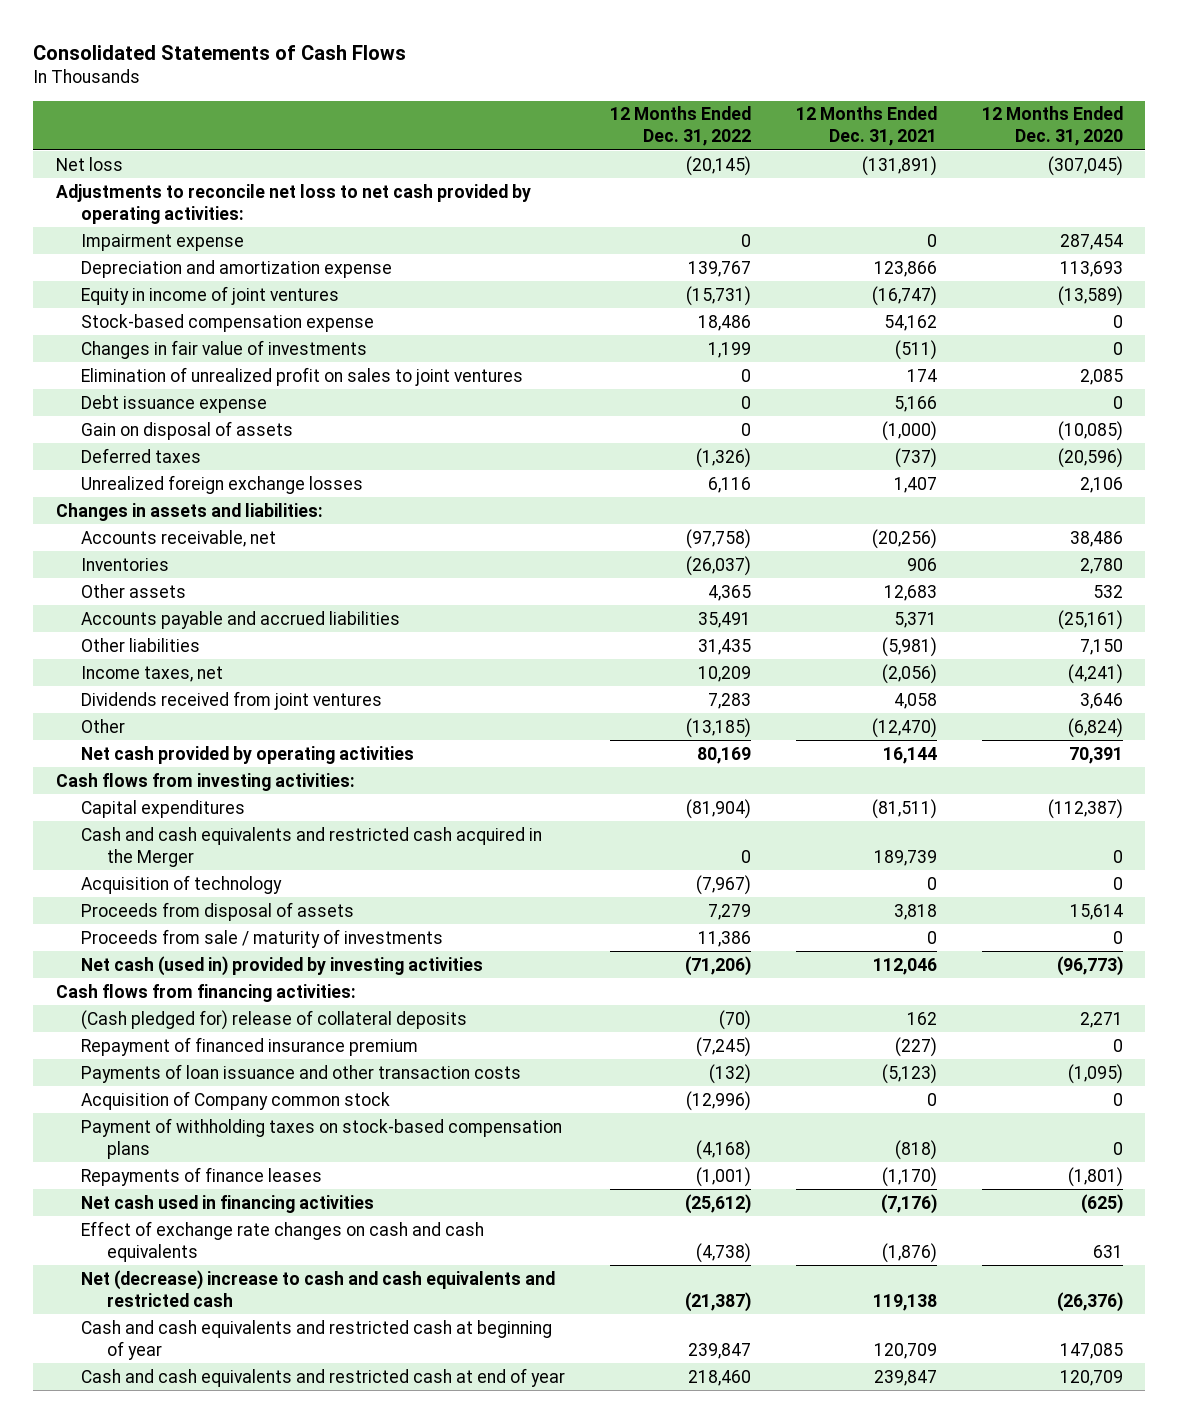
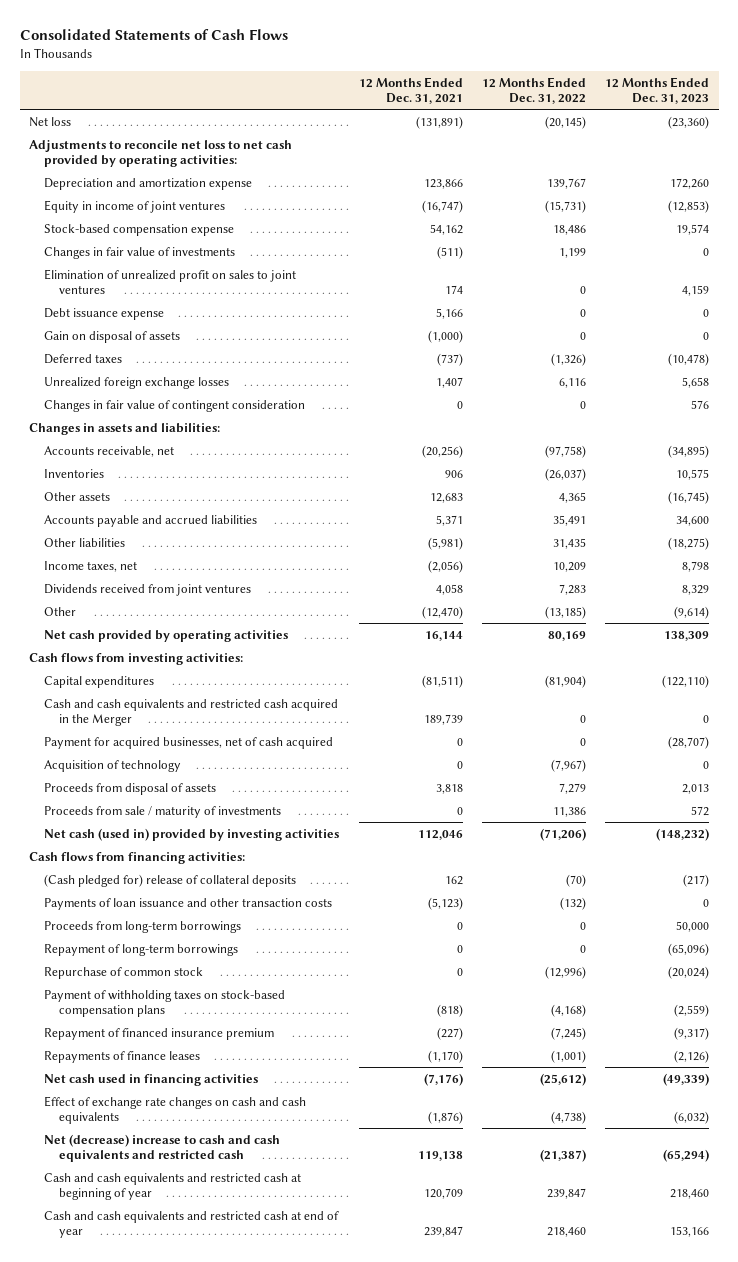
- | 12 Months Ended Dec. 31, 2022 | 12 Months Ended Dec. 31, 2021 | 12 Months Ended Dec. 31, 2020
+ | 12 Months Ended Dec. 31, 2021 | 12 Months Ended Dec. 31, 2022 | 12 Months Ended Dec. 31, 2023
- Impairment expense | 0 | 0 | 287,454
+ Changes in fair value of contingent consideration | 0 | 0 | 576
+ Payment for acquired businesses, net of cash acquired | 0 | 0 | (28,707)
- Acquisition of Company common stock | (12,996) | 0 | 0
+ Proceeds from long-term borrowings | 0 | 0 | 50,000
+ Repayment of long-term borrowings | 0 | 0 | (65,096)
+ Repurchase of common stock | 0 | (12,996) | (20,024)
moved down: Repayment of financed insurance premium | (227) | (7,245) | (9,317)

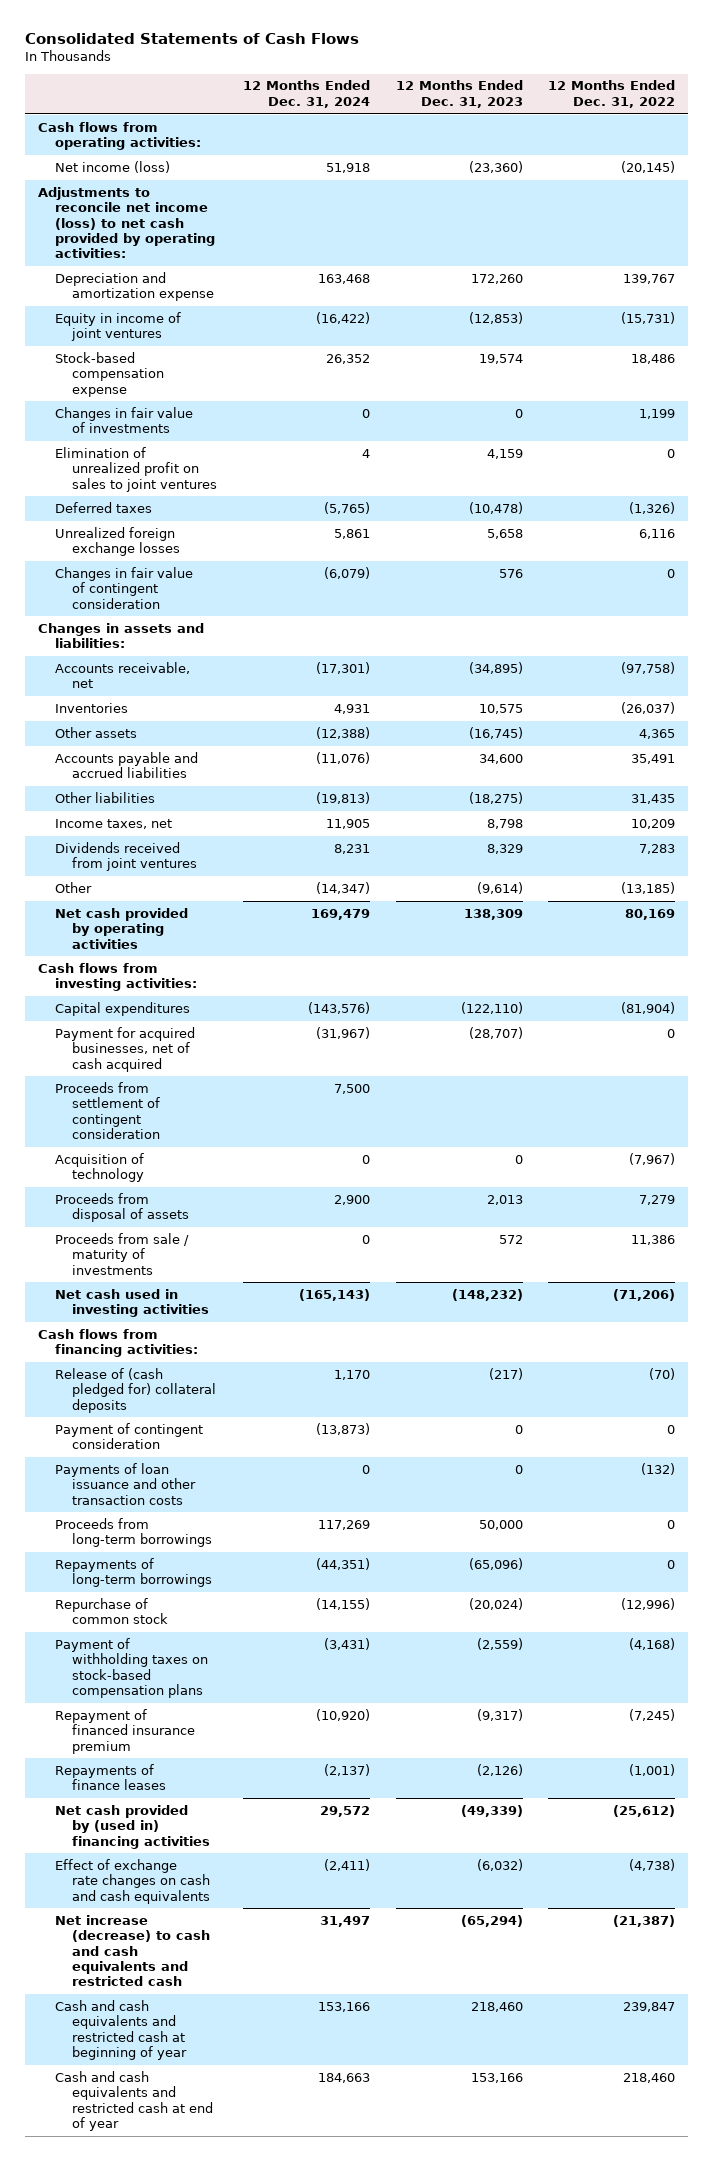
- | 12 Months Ended Dec. 31, 2021 | 12 Months Ended Dec. 31, 2022 | 12 Months Ended Dec. 31, 2023
+ | 12 Months Ended Dec. 31, 2024 | 12 Months Ended Dec. 31, 2023 | 12 Months Ended Dec. 31, 2022
- Net loss | (131,891) | (20,145) | (23,360)
- Adjustments to reconcile net loss to net cash provided by operating activities:
+ Cash flows from operating activities:
+ Net income (loss) | 51,918 | (23,360) | (20,145)
+ Adjustments to reconcile net income (loss) to net cash provided by operating activities:
- Debt issuance expense | 5,166 | 0 | 0
- Gain on disposal of assets | (1,000) | 0 | 0
- Cash and cash equivalents and restricted cash acquired in the Merger | 189,739 | 0 | 0
+ Proceeds from settlement of contingent consideration | 7,500 | |
- Net cash (used in) provided by investing activities | 112,046 | (71,206) | (148,232)
+ Net cash used in investing activities | (165,143) | (148,232) | (71,206)
- (Cash pledged for) release of collateral deposits | 162 | (70) | (217)
+ Release of (cash pledged for) collateral deposits | 1,170 | (217) | (70)
+ Payment of contingent consideration | (13,873) | 0 | 0
- Repayment of long-term borrowings | 0 | 0 | (65,096)
+ Repayments of long-term borrowings | (44,351) | (65,096) | 0
- Net cash used in financing activities | (7,176) | (25,612) | (49,339)
+ Net cash provided by (used in) financing activities | 29,572 | (49,339) | (25,612)
- Net (decrease) increase to cash and cash equivalents and restricted cash | 119,138 | (21,387) | (65,294)
+ Net increase (decrease) to cash and cash equivalents and restricted cash | 31,497 | (65,294) | (21,387)

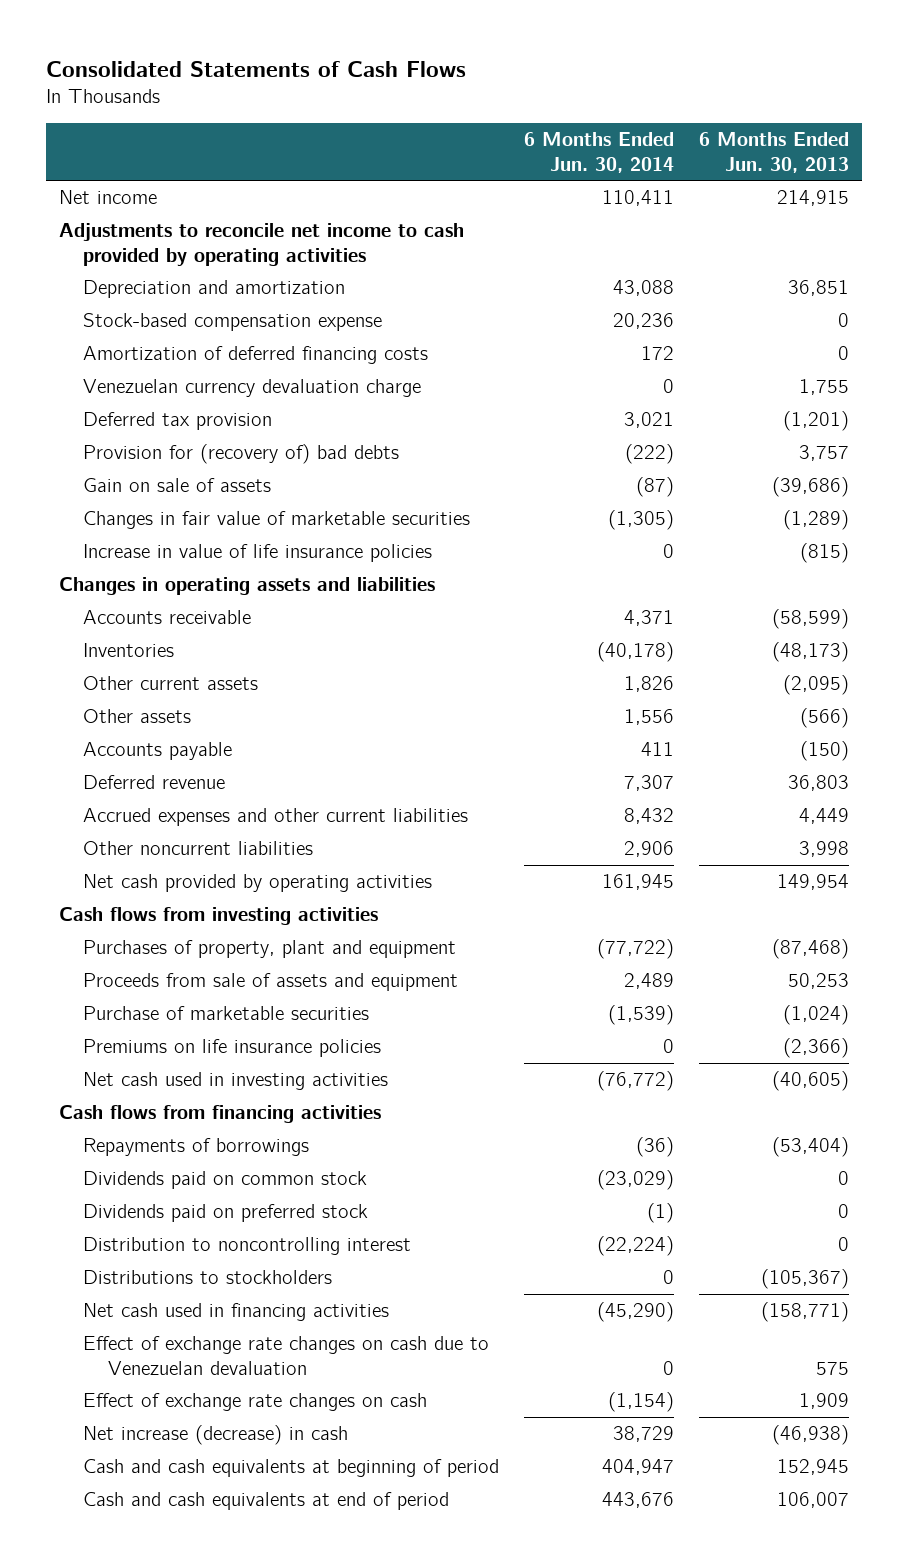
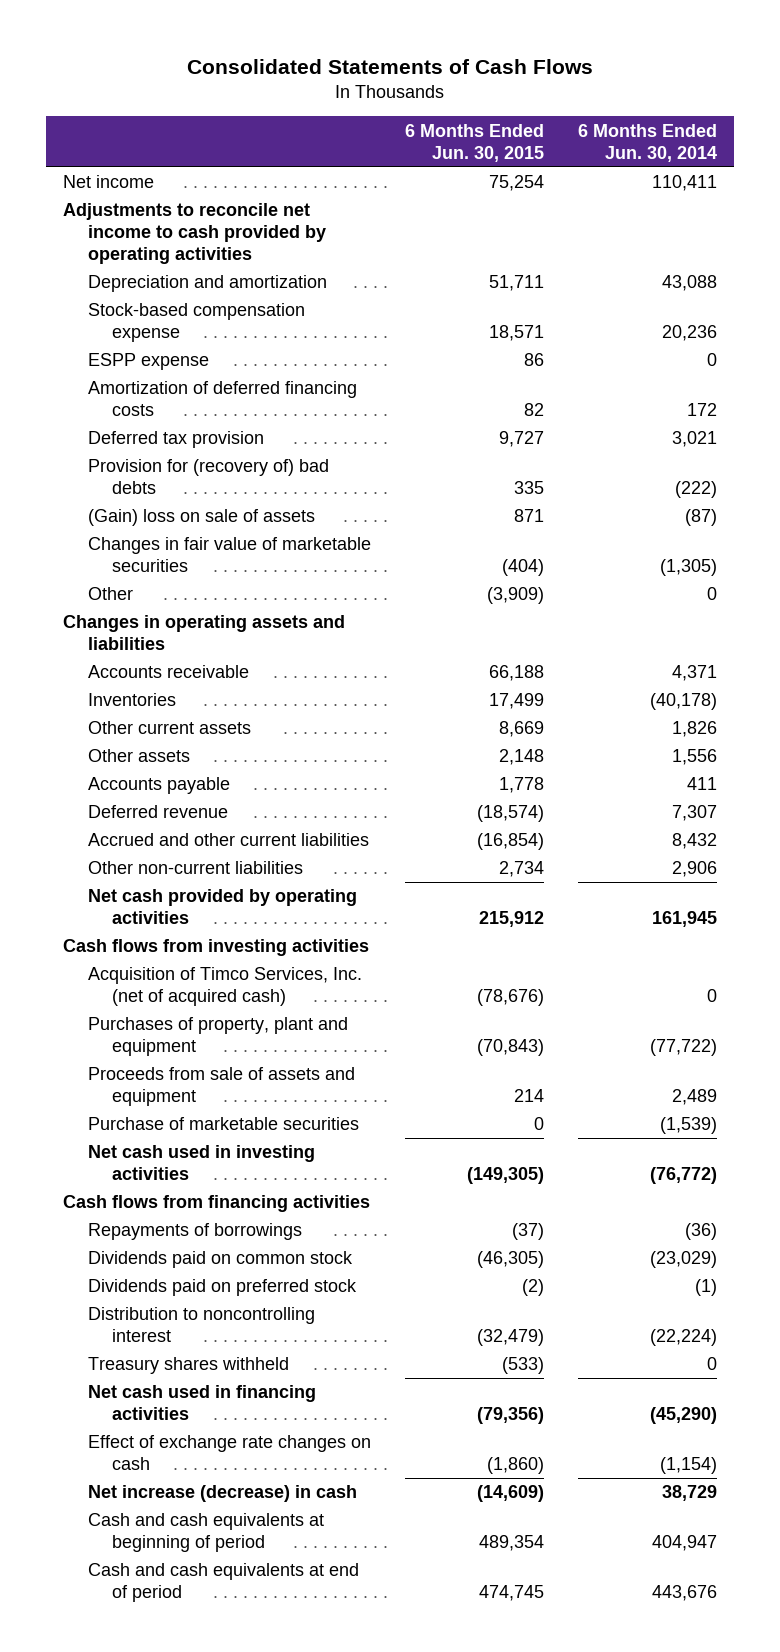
- | 6 Months Ended Jun. 30, 2014 | 6 Months Ended Jun. 30, 2013
+ | 6 Months Ended Jun. 30, 2015 | 6 Months Ended Jun. 30, 2014
+ ESPP expense | 86 | 0
- Venezuelan currency devaluation charge | 0 | 1,755
- Gain on sale of assets | (87) | (39,686)
+ (Gain) loss on sale of assets | 871 | (87)
- Increase in value of life insurance policies | 0 | (815)
+ Other | (3,909) | 0
- Accrued expenses and other current liabilities | 8,432 | 4,449
- Other noncurrent liabilities | 2,906 | 3,998
+ Accrued and other current liabilities | (16,854) | 8,432
+ Other non-current liabilities | 2,734 | 2,906
+ Acquisition of Timco Services, Inc. (net of acquired cash) | (78,676) | 0
- Premiums on life insurance policies | 0 | (2,366)
- Distributions to stockholders | 0 | (105,367)
+ Treasury shares withheld | (533) | 0
- Effect of exchange rate changes on cash due to Venezuelan devaluation | 0 | 575

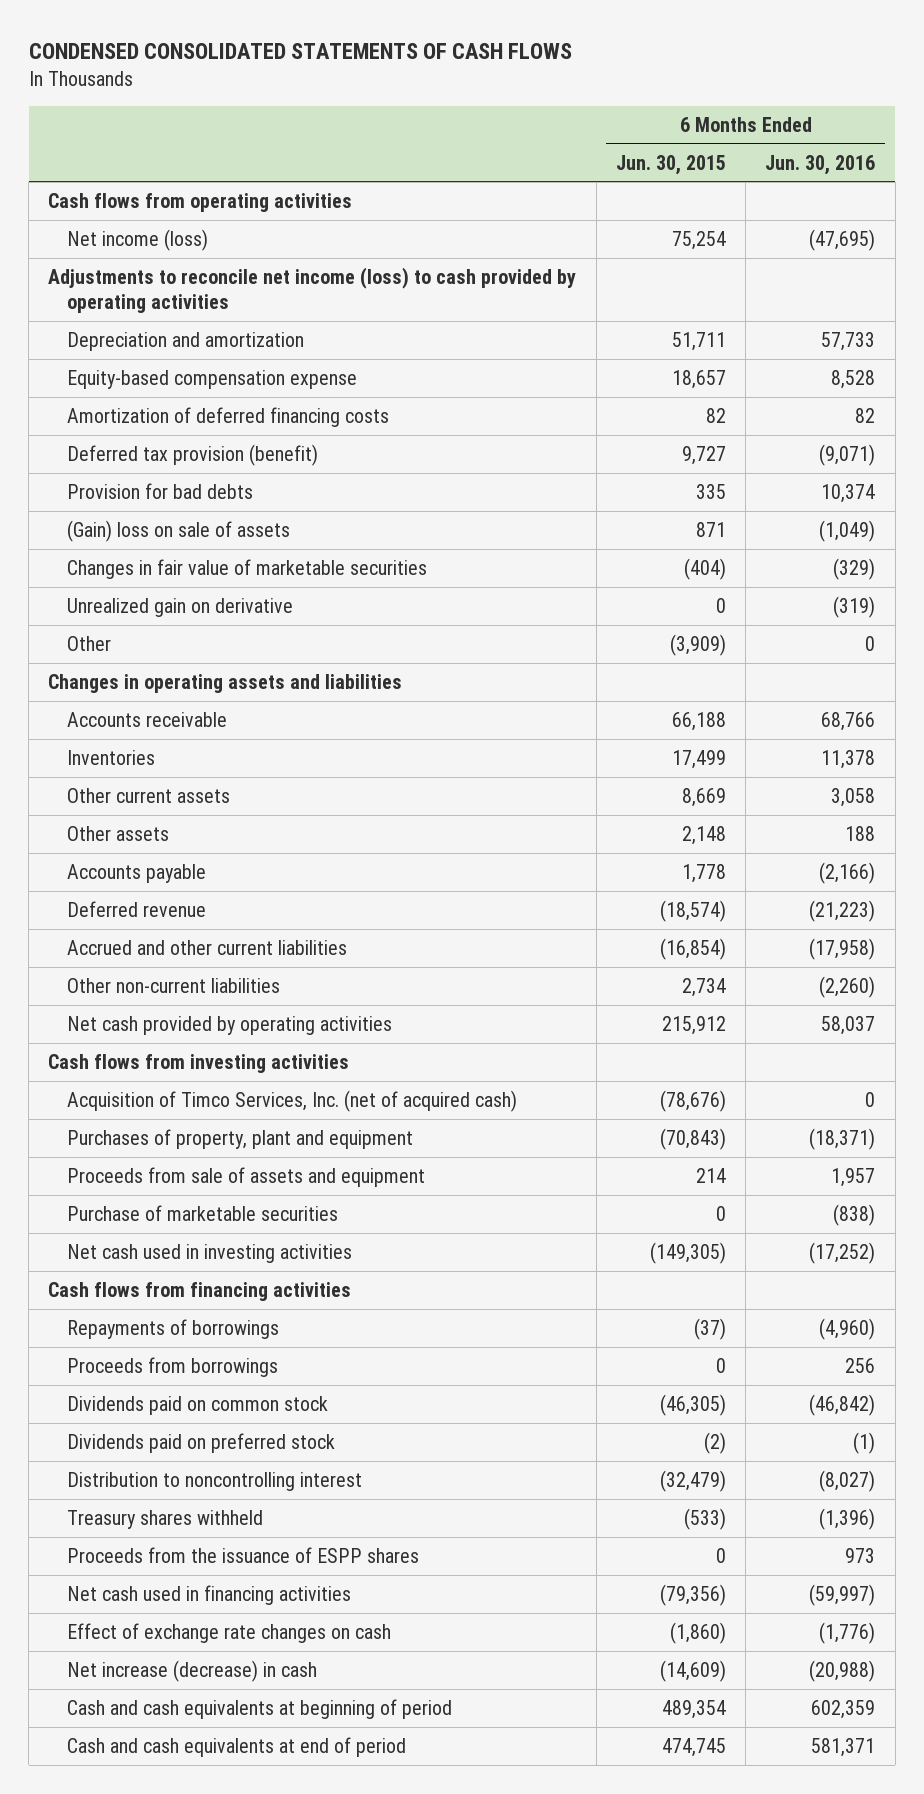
- Consolidated Statements of Cash Flows
+ CONDENSED CONSOLIDATED STATEMENTS OF CASH FLOWS
- | 6 Months Ended Jun. 30, 2015 | 6 Months Ended Jun. 30, 2014
+ | 6 Months Ended Jun. 30, 2015 | 6 Months Ended Jun. 30, 2016
- Net income | 75,254 | 110,411
- Adjustments to reconcile net income to cash provided by operating activities
+ Cash flows from operating activities
+ Net income (loss) | 75,254 | (47,695)
+ Adjustments to reconcile net income (loss) to cash provided by operating activities
- Stock-based compensation expense | 18,571 | 20,236
- ESPP expense | 86 | 0
+ Equity-based compensation expense | 18,657 | 8,528
- Deferred tax provision | 9,727 | 3,021
- Provision for (recovery of) bad debts | 335 | (222)
+ Deferred tax provision (benefit) | 9,727 | (9,071)
+ Provision for bad debts | 335 | 10,374
+ Unrealized gain on derivative | 0 | (319)
+ Proceeds from borrowings | 0 | 256
+ Proceeds from the issuance of ESPP shares | 0 | 973

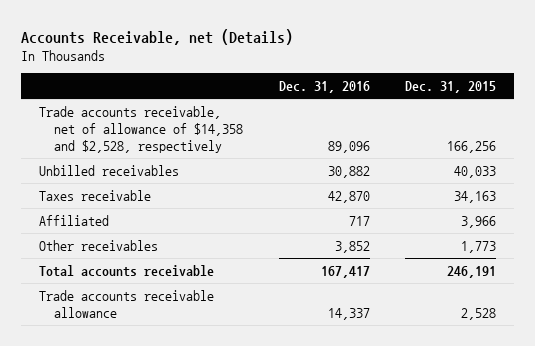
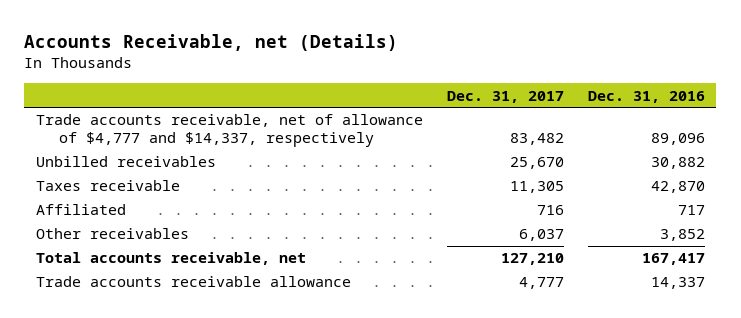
- | Dec. 31, 2016 | Dec. 31, 2015
+ | Dec. 31, 2017 | Dec. 31, 2016
- Trade accounts receivable, net of allowance of $14,358 and $2,528, respectively | 89,096 | 166,256
+ Trade accounts receivable, net of allowance of $4,777 and $14,337, respectively | 83,482 | 89,096
- Total accounts receivable | 167,417 | 246,191
+ Total accounts receivable, net | 127,210 | 167,417

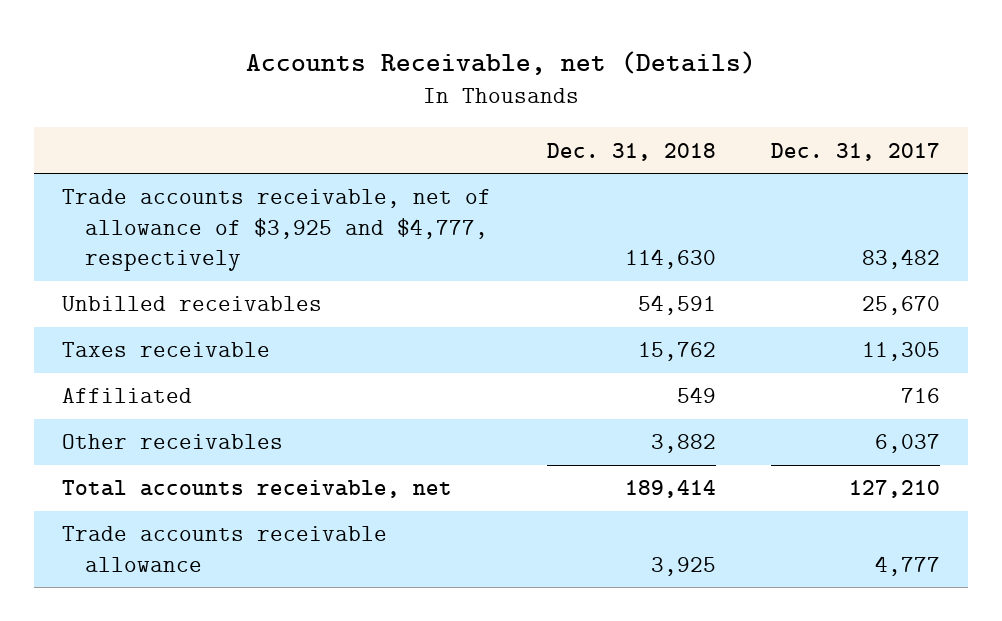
- | Dec. 31, 2017 | Dec. 31, 2016
+ | Dec. 31, 2018 | Dec. 31, 2017
- Trade accounts receivable, net of allowance of $4,777 and $14,337, respectively | 83,482 | 89,096
+ Trade accounts receivable, net of allowance of $3,925 and $4,777, respectively | 114,630 | 83,482

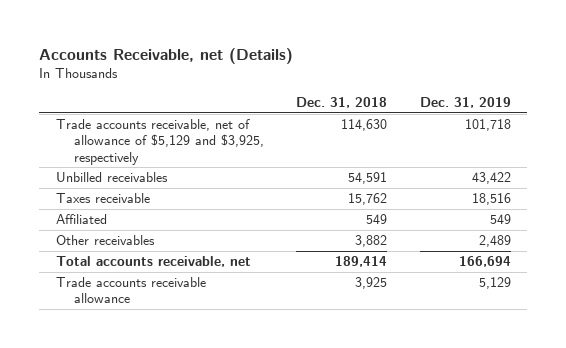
- | Dec. 31, 2018 | Dec. 31, 2017
+ | Dec. 31, 2018 | Dec. 31, 2019
- Trade accounts receivable, net of allowance of $3,925 and $4,777, respectively | 114,630 | 83,482
+ Trade accounts receivable, net of allowance of $5,129 and $3,925, respectively | 114,630 | 101,718

